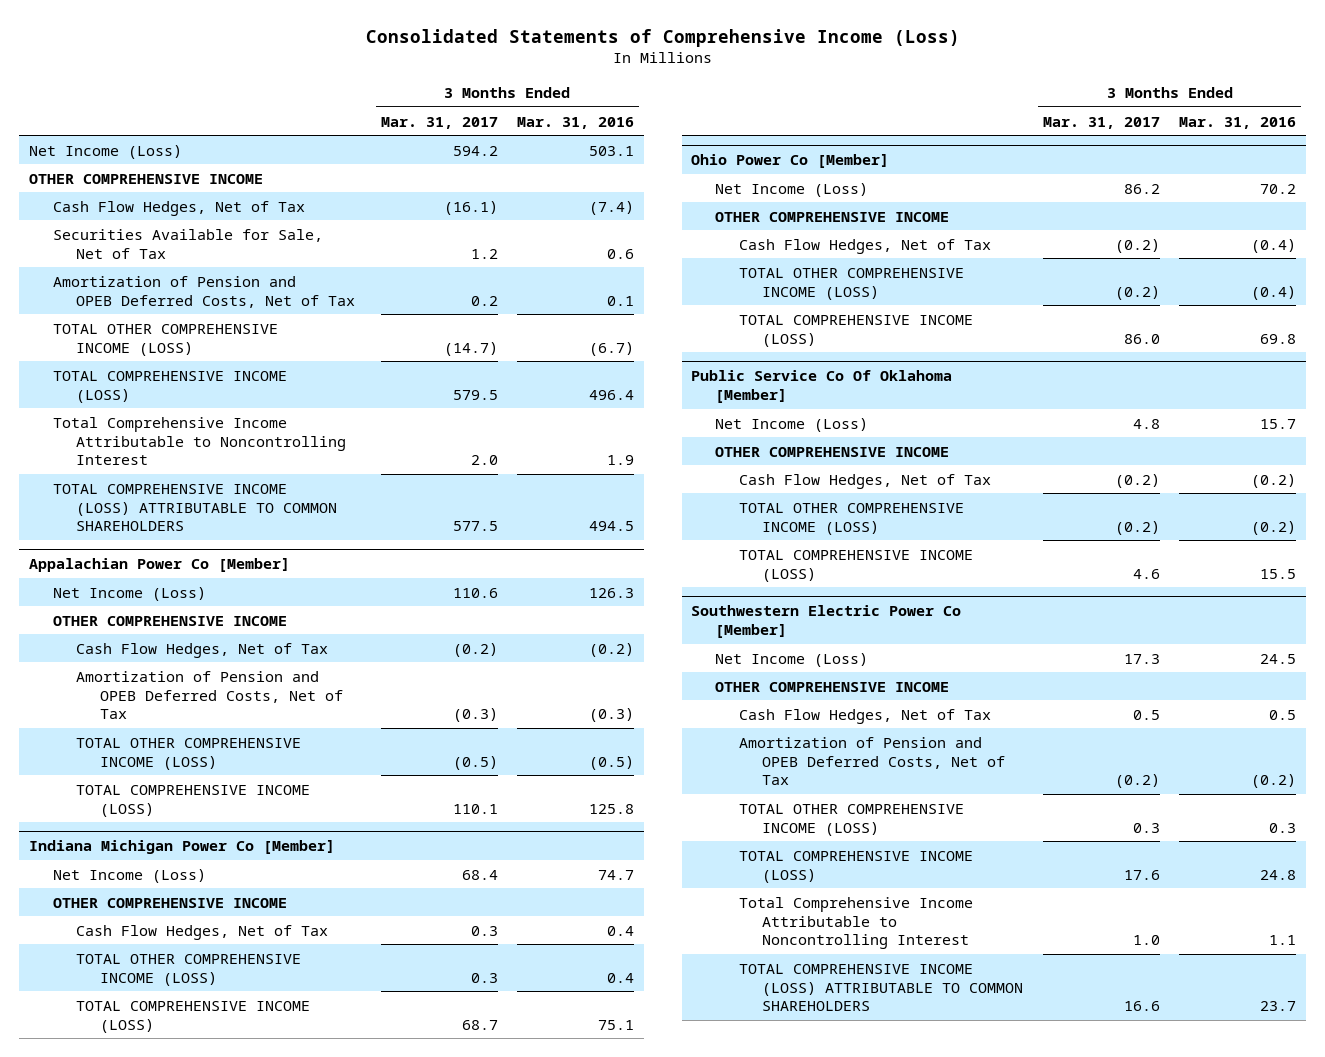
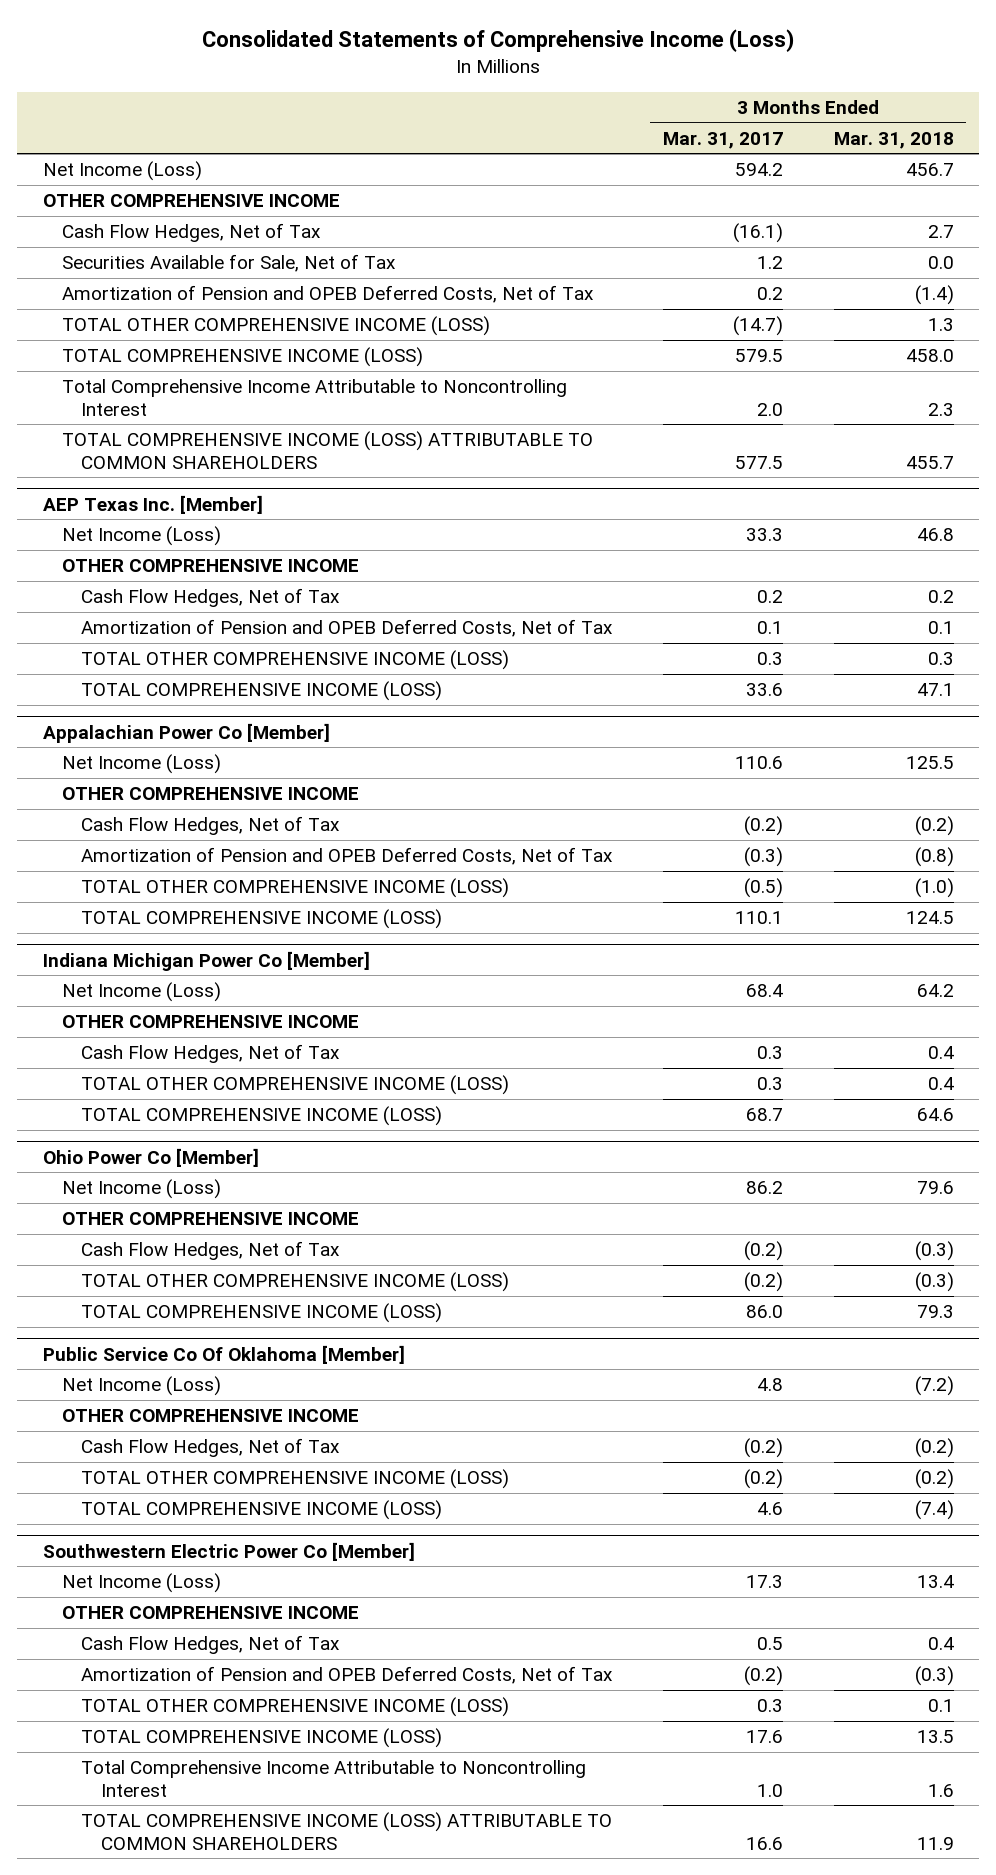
- | 3 Months Ended Mar. 31, 2017 | 3 Months Ended Mar. 31, 2016
+ | 3 Months Ended Mar. 31, 2017 | 3 Months Ended Mar. 31, 2018
+ AEP Texas Inc. [Member]
+ Net Income (Loss) | 33.3 | 46.8
+ OTHER COMPREHENSIVE INCOME
+ Cash Flow Hedges, Net of Tax | 0.2 | 0.2
+ Amortization of Pension and OPEB Deferred Costs, Net of Tax | 0.1 | 0.1
+ TOTAL OTHER COMPREHENSIVE INCOME (LOSS) | 0.3 | 0.3
+ TOTAL COMPREHENSIVE INCOME (LOSS) | 33.6 | 47.1

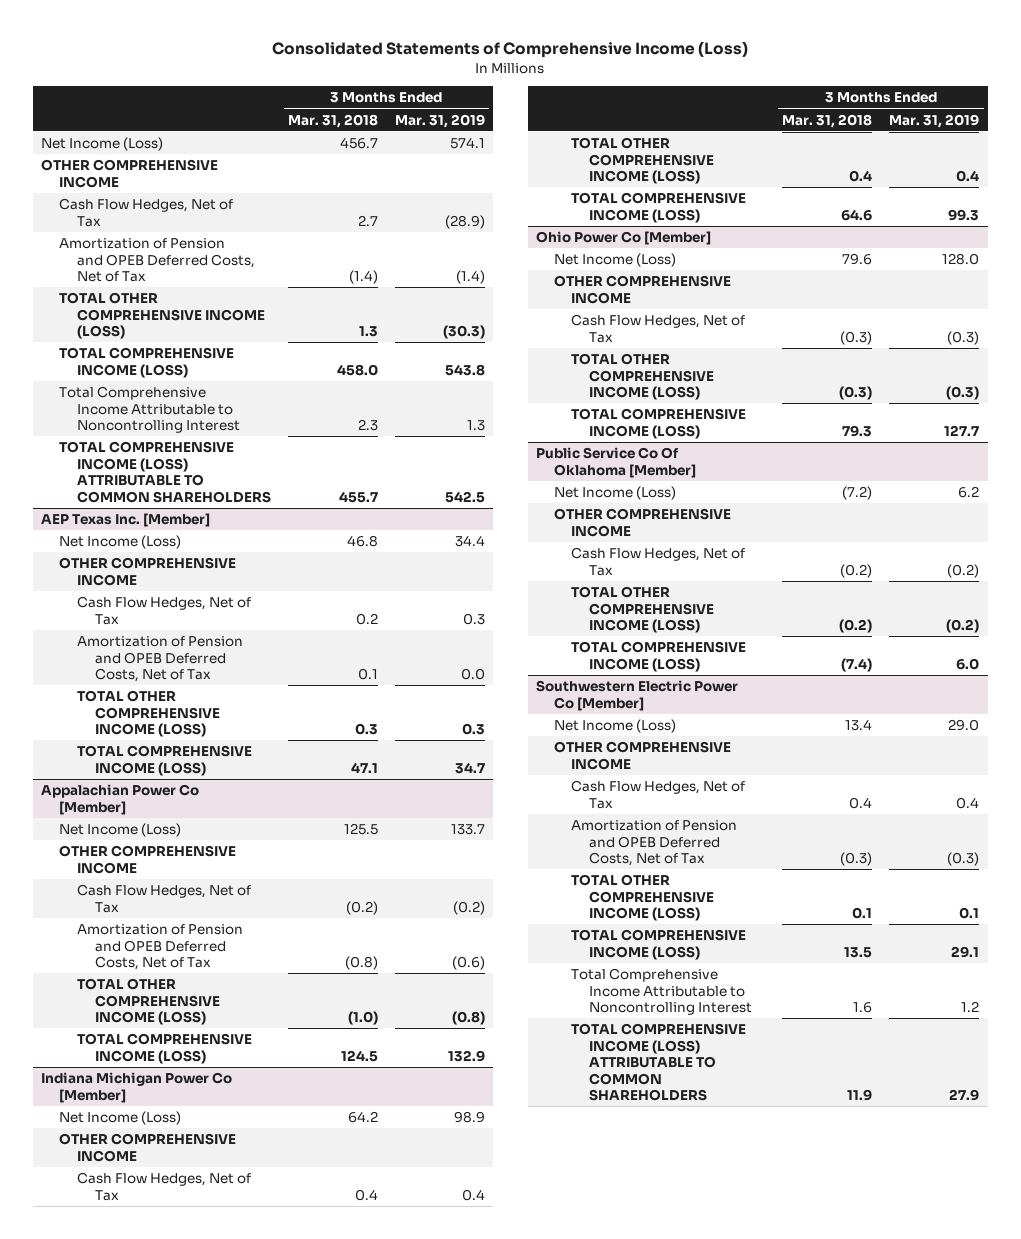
- | 3 Months Ended Mar. 31, 2017 | 3 Months Ended Mar. 31, 2018
+ | 3 Months Ended Mar. 31, 2018 | 3 Months Ended Mar. 31, 2019
- Securities Available for Sale, Net of Tax | 1.2 | 0.0

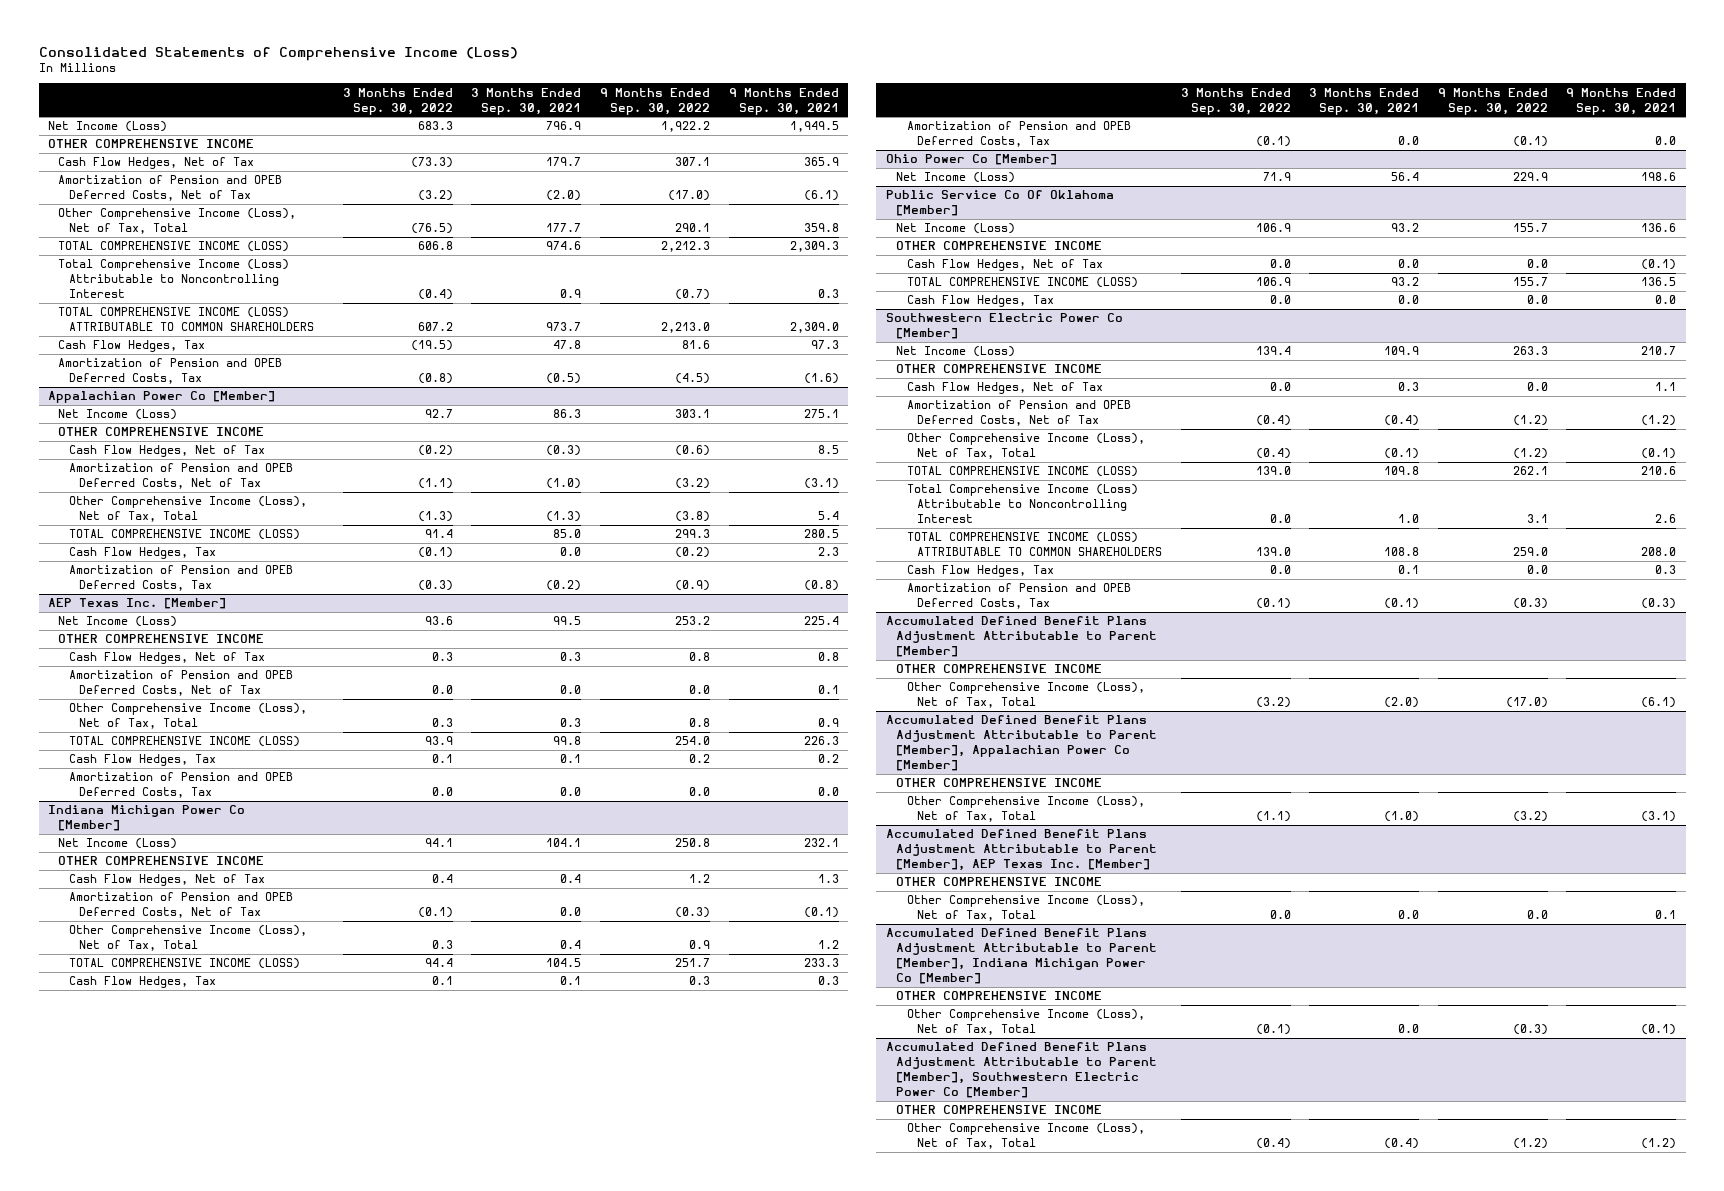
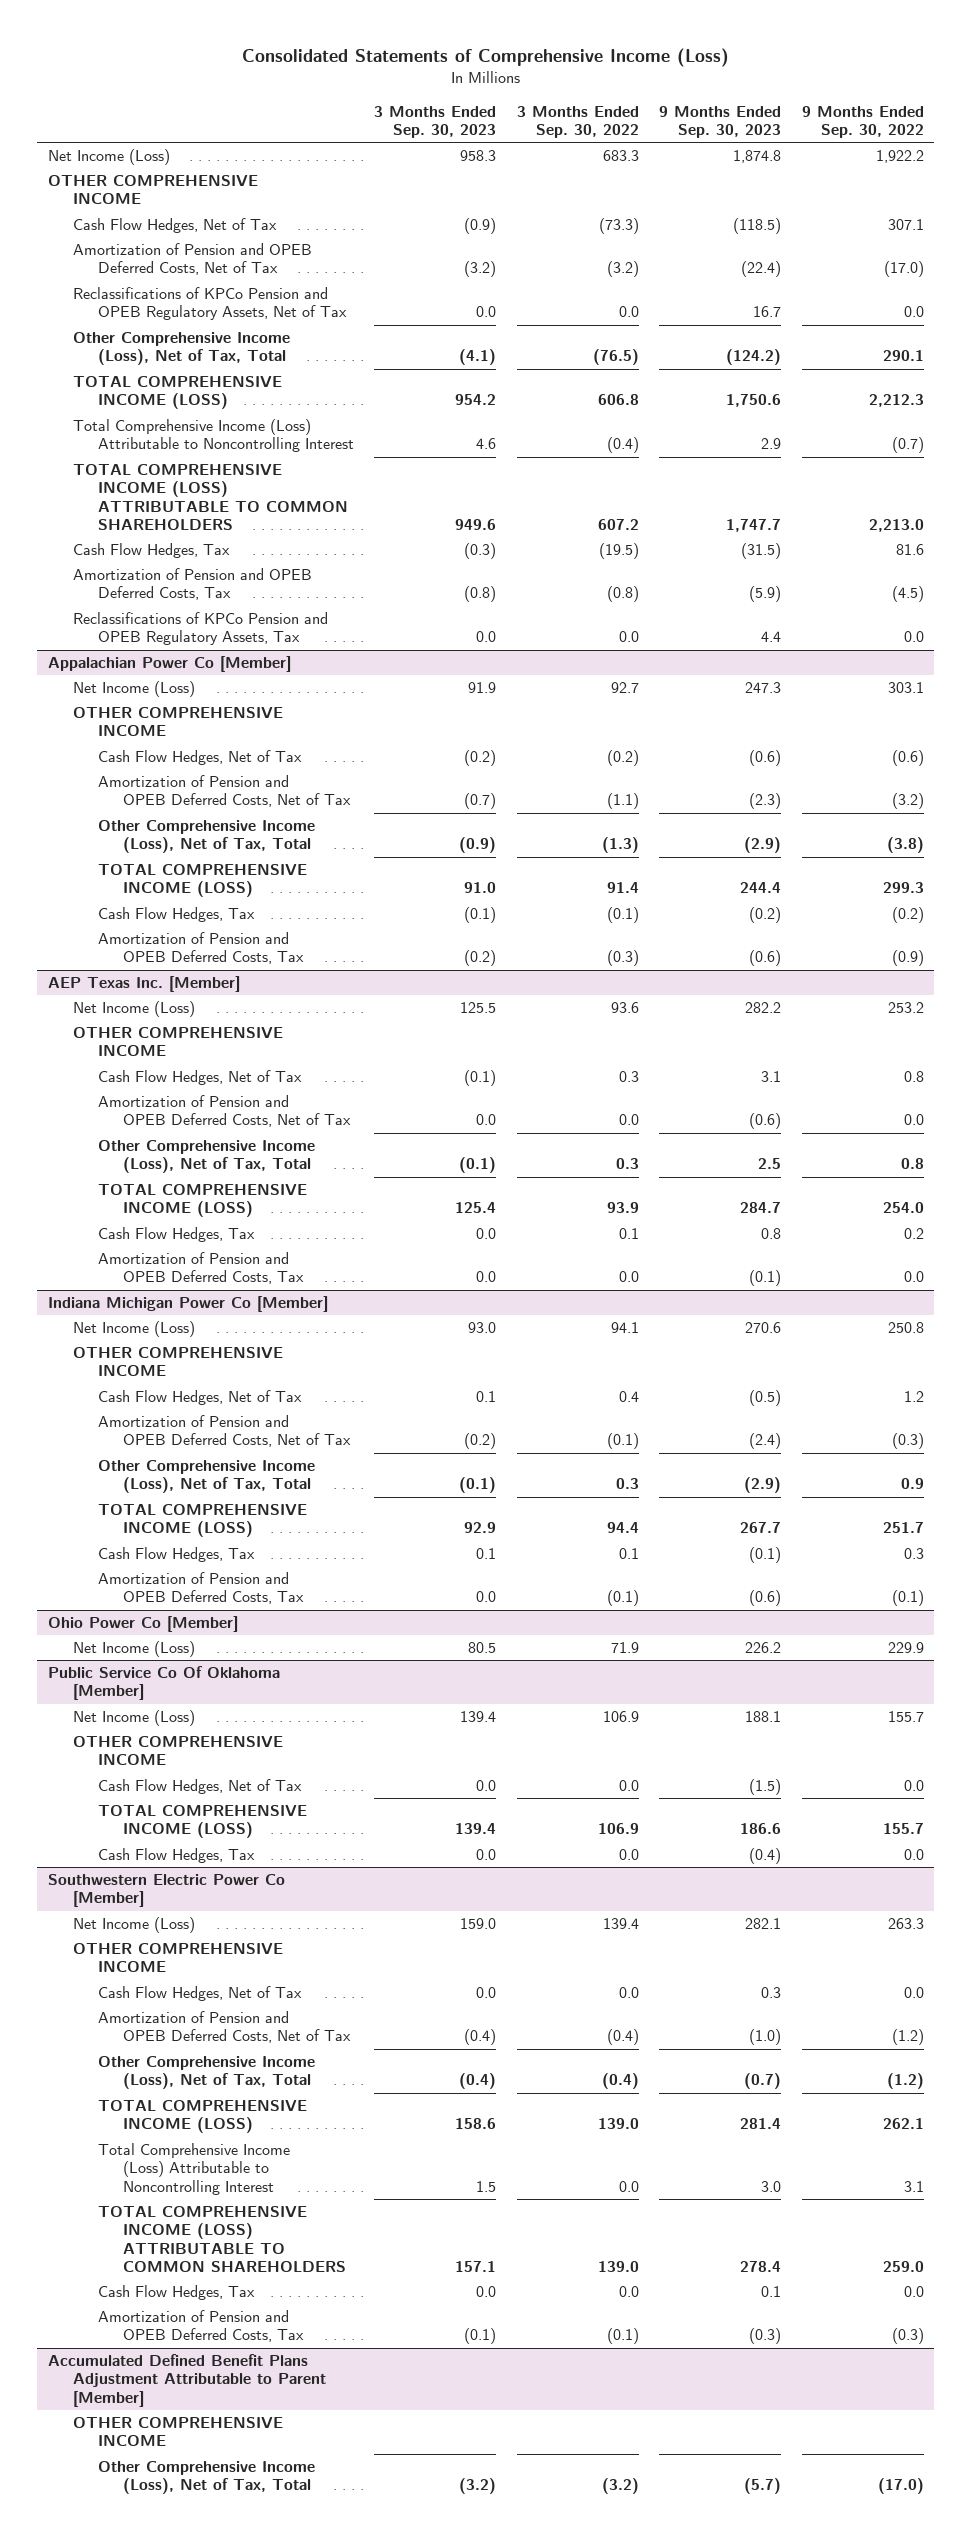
- | 3 Months Ended Sep. 30, 2022 | 3 Months Ended Sep. 30, 2021 | 9 Months Ended Sep. 30, 2022 | 9 Months Ended Sep. 30, 2021
+ | 3 Months Ended Sep. 30, 2023 | 3 Months Ended Sep. 30, 2022 | 9 Months Ended Sep. 30, 2023 | 9 Months Ended Sep. 30, 2022
+ Reclassifications of KPCo Pension and OPEB Regulatory Assets, Net of Tax | 0.0 | 0.0 | 16.7 | 0.0
+ Reclassifications of KPCo Pension and OPEB Regulatory Assets, Tax | 0.0 | 0.0 | 4.4 | 0.0
- Accumulated Defined Benefit Plans Adjustment Attributable to Parent [Member], Appalachian Power Co [Member]
- OTHER COMPREHENSIVE INCOME
- Other Comprehensive Income (Loss), Net of Tax, Total | (1.1) | (1.0) | (3.2) | (3.1)
- Accumulated Defined Benefit Plans Adjustment Attributable to Parent [Member], AEP Texas Inc. [Member]
- OTHER COMPREHENSIVE INCOME
- Other Comprehensive Income (Loss), Net of Tax, Total | 0.0 | 0.0 | 0.0 | 0.1
- Accumulated Defined Benefit Plans Adjustment Attributable to Parent [Member], Indiana Michigan Power Co [Member]
- OTHER COMPREHENSIVE INCOME
- Other Comprehensive Income (Loss), Net of Tax, Total | (0.1) | 0.0 | (0.3) | (0.1)
- Accumulated Defined Benefit Plans Adjustment Attributable to Parent [Member], Southwestern Electric Power Co [Member]
- OTHER COMPREHENSIVE INCOME
- Other Comprehensive Income (Loss), Net of Tax, Total | (0.4) | (0.4) | (1.2) | (1.2)

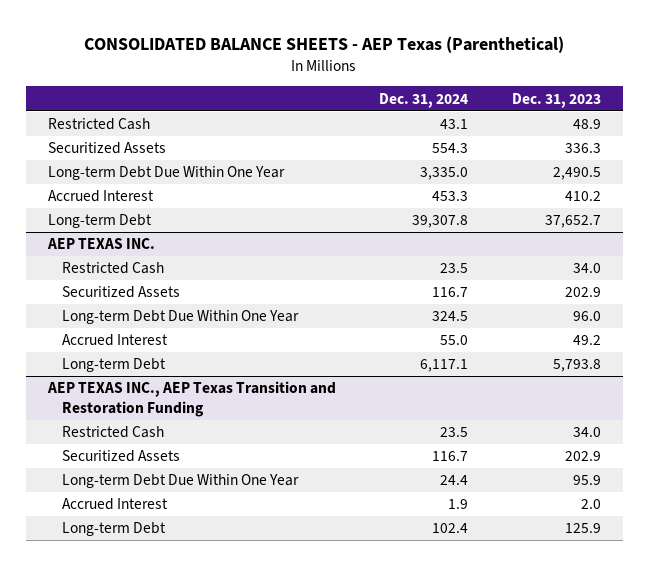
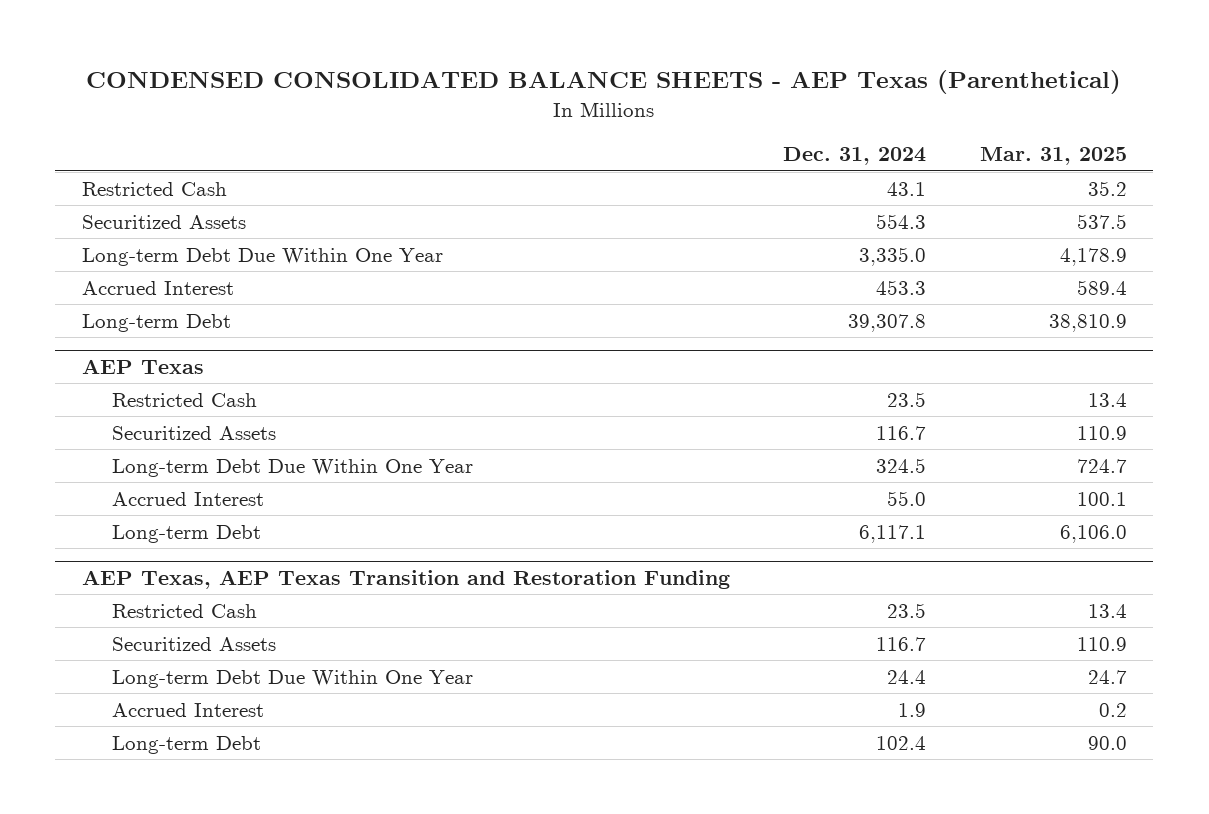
- CONSOLIDATED BALANCE SHEETS - AEP Texas (Parenthetical)
+ CONDENSED CONSOLIDATED BALANCE SHEETS - AEP Texas (Parenthetical)
- | Dec. 31, 2024 | Dec. 31, 2023
+ | Dec. 31, 2024 | Mar. 31, 2025
- AEP TEXAS INC.
+ AEP Texas
- AEP TEXAS INC., AEP Texas Transition and Restoration Funding
+ AEP Texas, AEP Texas Transition and Restoration Funding

